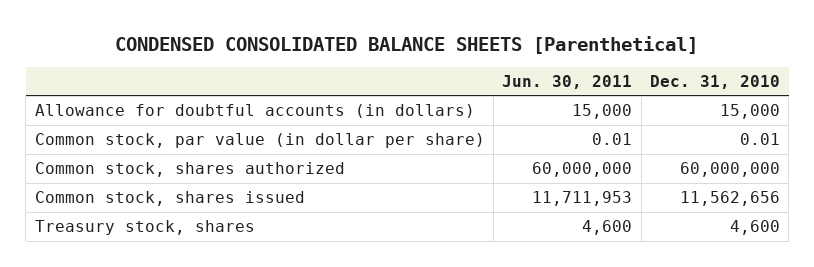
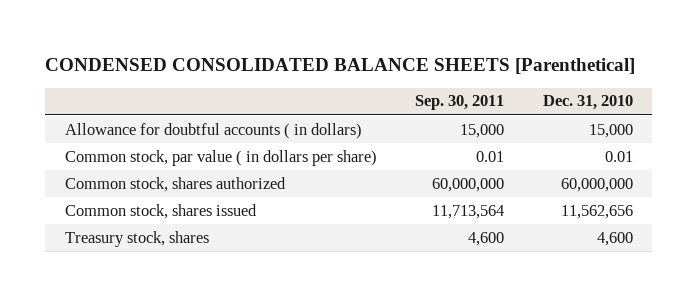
- | Jun. 30, 2011 | Dec. 31, 2010
+ | Sep. 30, 2011 | Dec. 31, 2010
- Allowance for doubtful accounts (in dollars) | 15,000 | 15,000
- Common stock, par value (in dollar per share) | 0.01 | 0.01
+ Allowance for doubtful accounts ( in dollars) | 15,000 | 15,000
+ Common stock, par value ( in dollars per share) | 0.01 | 0.01

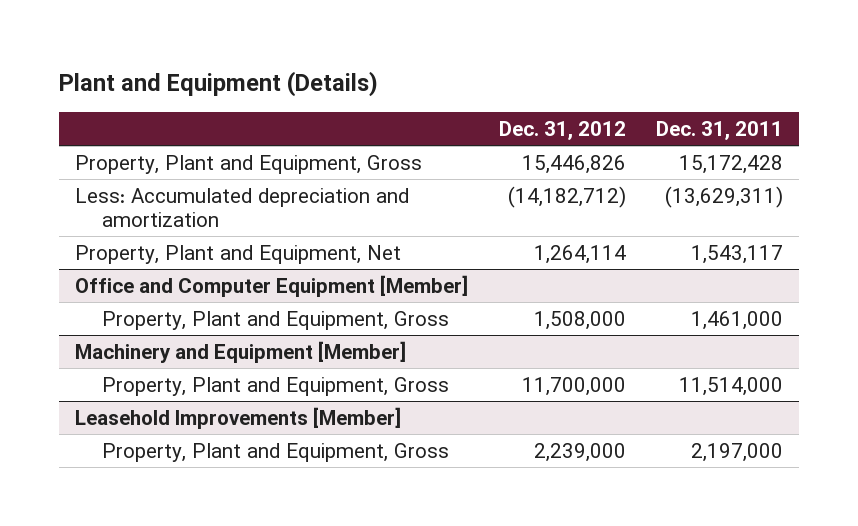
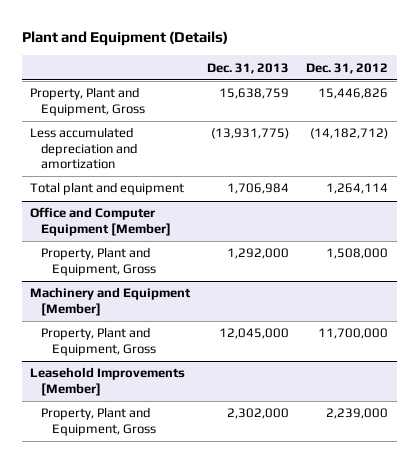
- | Dec. 31, 2012 | Dec. 31, 2011
+ | Dec. 31, 2013 | Dec. 31, 2012
- Less: Accumulated depreciation and amortization | (14,182,712) | (13,629,311)
- Property, Plant and Equipment, Net | 1,264,114 | 1,543,117
+ Less accumulated depreciation and amortization | (13,931,775) | (14,182,712)
+ Total plant and equipment | 1,706,984 | 1,264,114

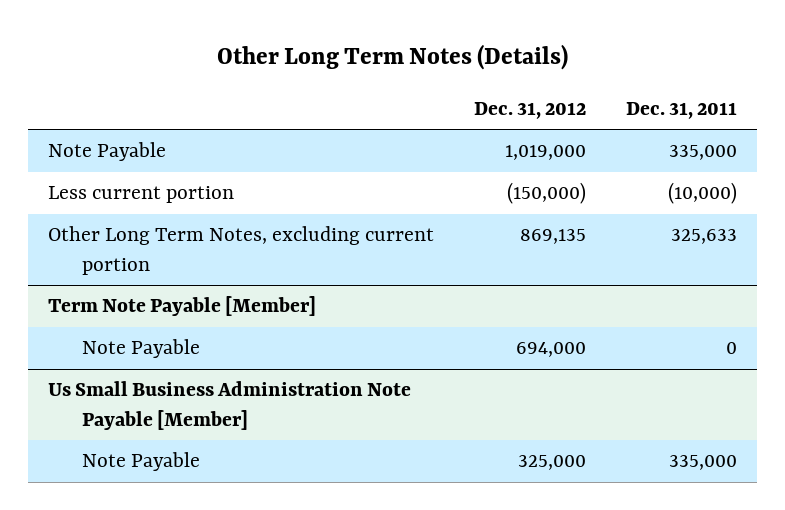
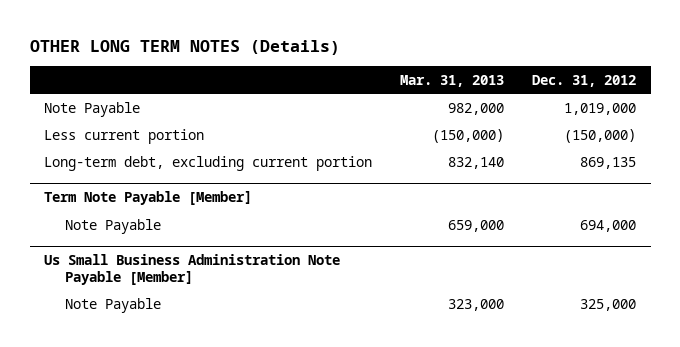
- Other Long Term Notes (Details)
+ OTHER LONG TERM NOTES (Details)
- | Dec. 31, 2012 | Dec. 31, 2011
+ | Mar. 31, 2013 | Dec. 31, 2012
- Other Long Term Notes, excluding current portion | 869,135 | 325,633
+ Long-term debt, excluding current portion | 832,140 | 869,135

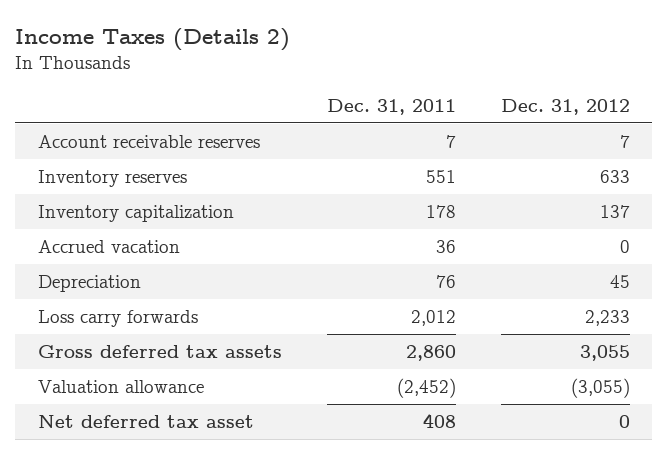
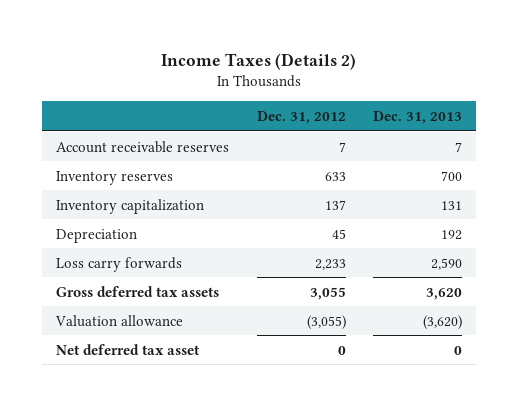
- | Dec. 31, 2011 | Dec. 31, 2012
+ | Dec. 31, 2012 | Dec. 31, 2013
- Accrued vacation | 36 | 0

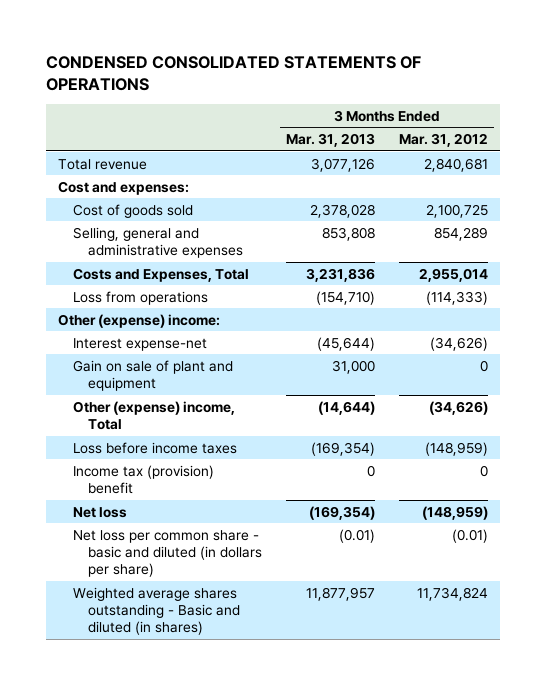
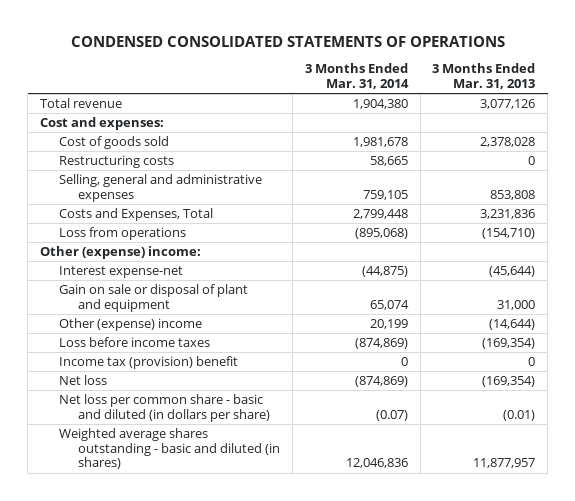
- | 3 Months Ended Mar. 31, 2013 | 3 Months Ended Mar. 31, 2012
+ | 3 Months Ended Mar. 31, 2014 | 3 Months Ended Mar. 31, 2013
+ Restructuring costs | 58,665 | 0
- Gain on sale of plant and equipment | 31,000 | 0
- Other (expense) income, Total | (14,644) | (34,626)
+ Gain on sale or disposal of plant and equipment | 65,074 | 31,000
+ Other (expense) income | 20,199 | (14,644)
- Weighted average shares outstanding - Basic and diluted (in shares) | 11,877,957 | 11,734,824
+ Weighted average shares outstanding - basic and diluted (in shares) | 12,046,836 | 11,877,957

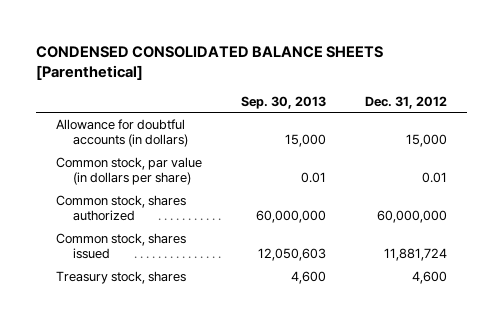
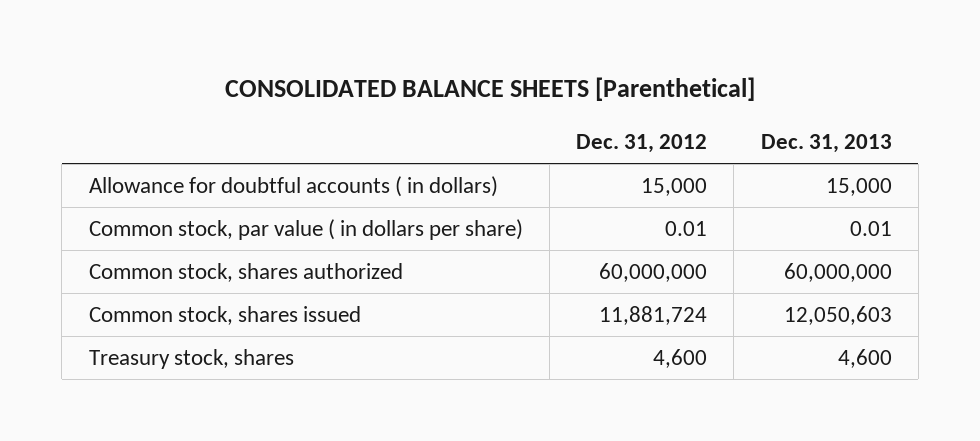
- CONDENSED CONSOLIDATED BALANCE SHEETS [Parenthetical]
+ CONSOLIDATED BALANCE SHEETS [Parenthetical]
- | Sep. 30, 2013 | Dec. 31, 2012
+ | Dec. 31, 2012 | Dec. 31, 2013
- Allowance for doubtful accounts (in dollars) | 15,000 | 15,000
- Common stock, par value (in dollars per share) | 0.01 | 0.01
+ Allowance for doubtful accounts ( in dollars) | 15,000 | 15,000
+ Common stock, par value ( in dollars per share) | 0.01 | 0.01

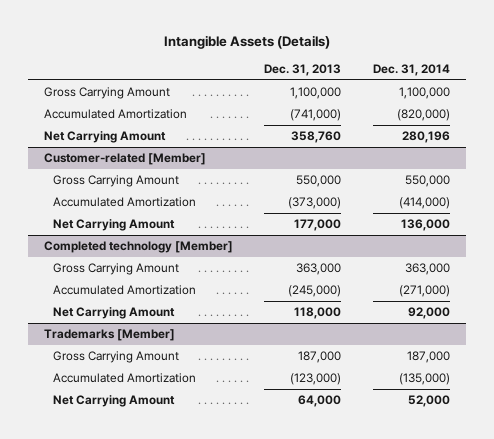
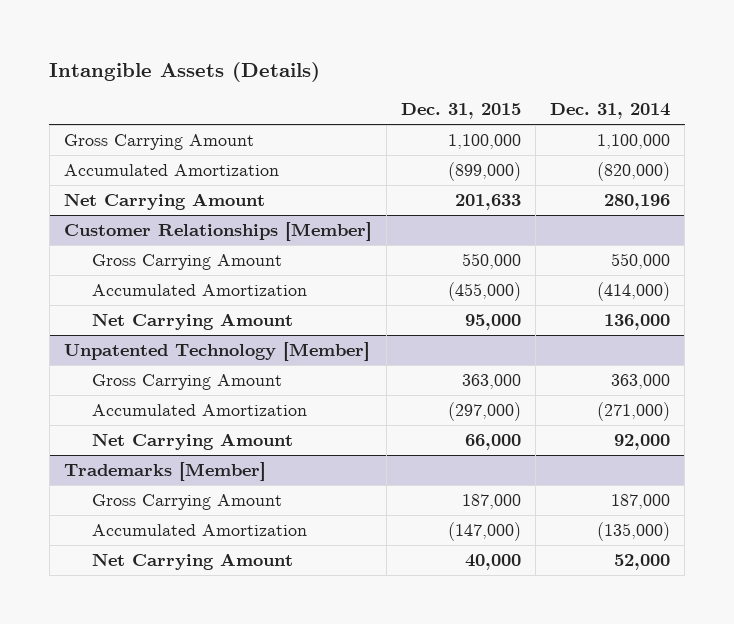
- | Dec. 31, 2013 | Dec. 31, 2014
+ | Dec. 31, 2015 | Dec. 31, 2014
- Customer-related [Member]
+ Customer Relationships [Member]
- Completed technology [Member]
+ Unpatented Technology [Member]

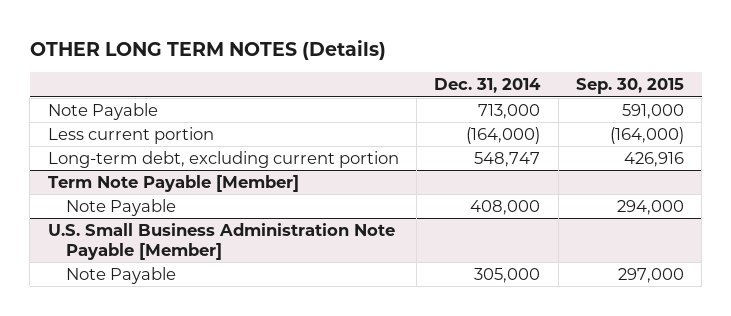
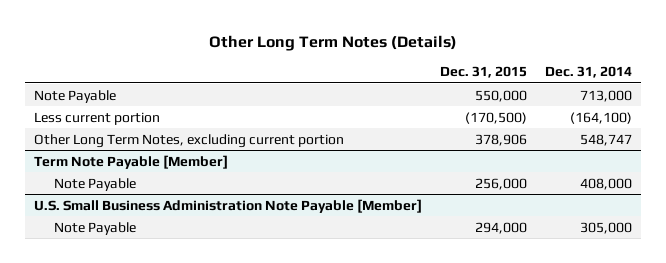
- OTHER LONG TERM NOTES (Details)
+ Other Long Term Notes (Details)
- | Dec. 31, 2014 | Sep. 30, 2015
+ | Dec. 31, 2015 | Dec. 31, 2014
- Less current portion | (164,000) | (164,000)
- Long-term debt, excluding current portion | 548,747 | 426,916
+ Less current portion | (170,500) | (164,100)
+ Other Long Term Notes, excluding current portion | 378,906 | 548,747

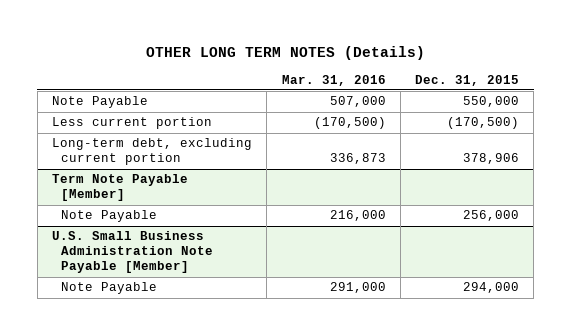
- Other Long Term Notes (Details)
+ OTHER LONG TERM NOTES (Details)
- | Dec. 31, 2015 | Dec. 31, 2014
+ | Mar. 31, 2016 | Dec. 31, 2015
- Other Long Term Notes, excluding current portion | 378,906 | 548,747
+ Long-term debt, excluding current portion | 336,873 | 378,906

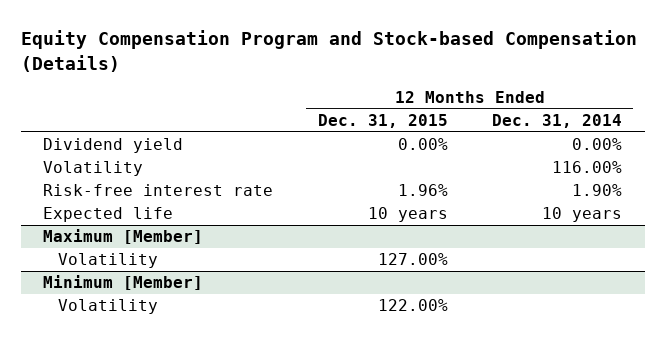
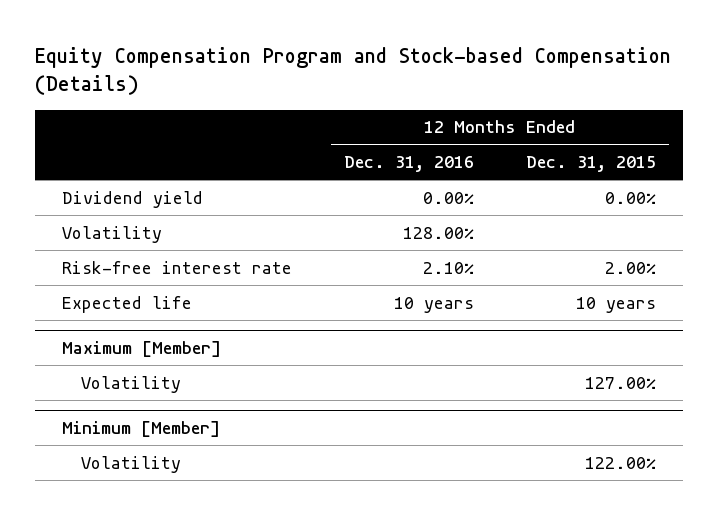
- | 12 Months Ended Dec. 31, 2015 | 12 Months Ended Dec. 31, 2014
+ | 12 Months Ended Dec. 31, 2016 | 12 Months Ended Dec. 31, 2015
- Risk-free interest rate | 1.96% | 1.90%
+ Risk-free interest rate | 2.10% | 2.00%

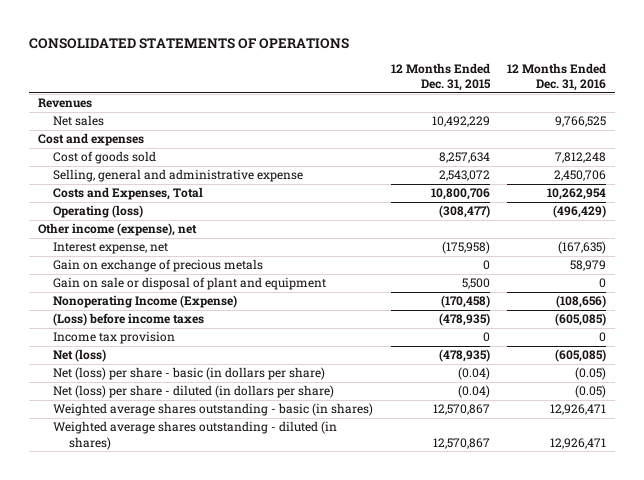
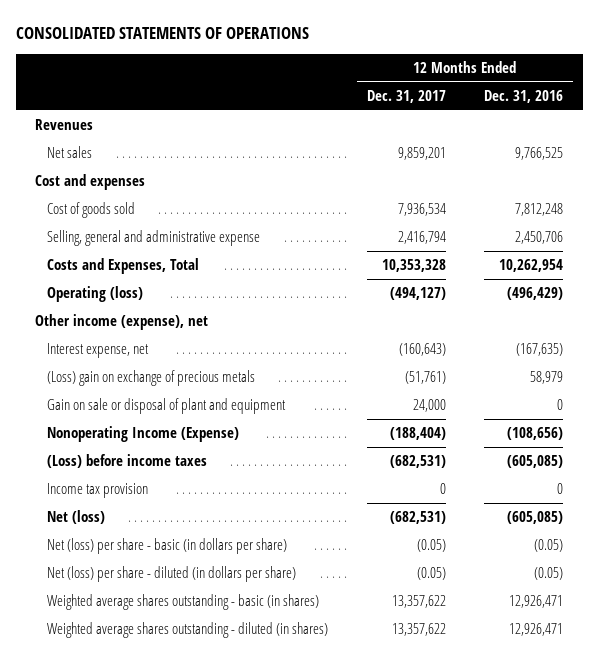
- | 12 Months Ended Dec. 31, 2015 | 12 Months Ended Dec. 31, 2016
+ | 12 Months Ended Dec. 31, 2017 | 12 Months Ended Dec. 31, 2016
- Gain on exchange of precious metals | 0 | 58,979
+ (Loss) gain on exchange of precious metals | (51,761) | 58,979

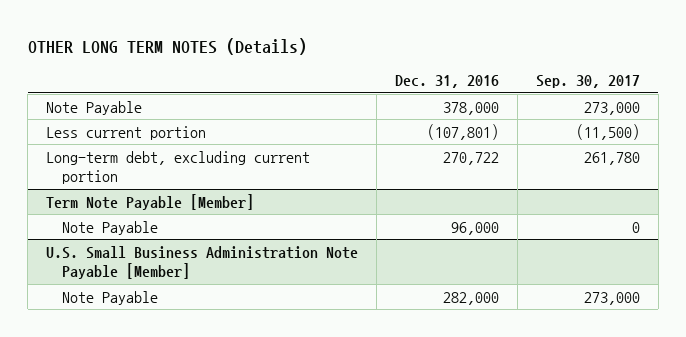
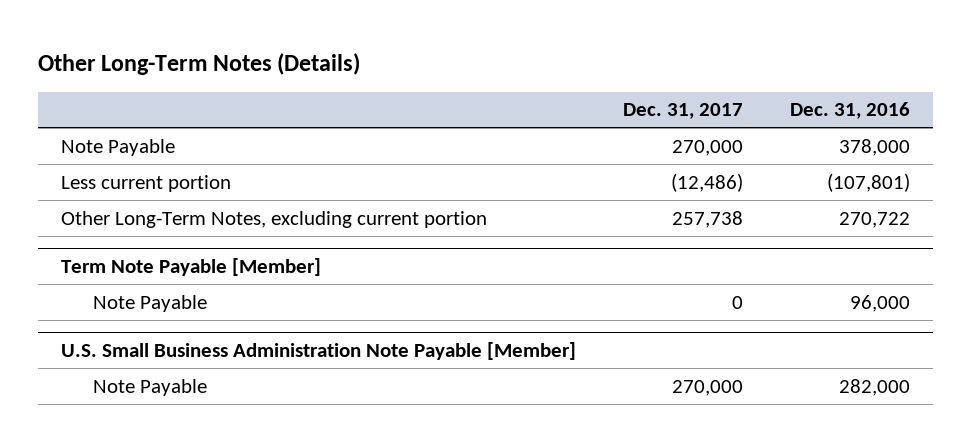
- OTHER LONG TERM NOTES (Details)
+ Other Long-Term Notes (Details)
- | Dec. 31, 2016 | Sep. 30, 2017
+ | Dec. 31, 2017 | Dec. 31, 2016
- Long-term debt, excluding current portion | 270,722 | 261,780
+ Other Long-Term Notes, excluding current portion | 257,738 | 270,722

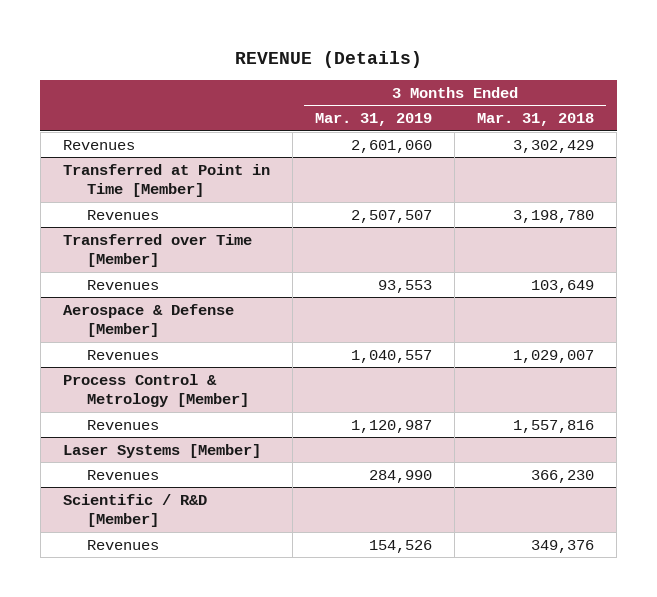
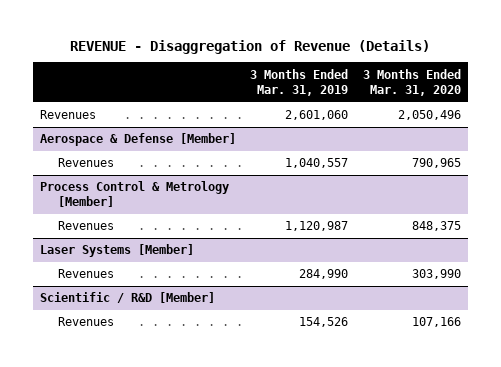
- REVENUE (Details)
+ REVENUE - Disaggregation of Revenue (Details)
- | 3 Months Ended Mar. 31, 2019 | 3 Months Ended Mar. 31, 2018
+ | 3 Months Ended Mar. 31, 2019 | 3 Months Ended Mar. 31, 2020
- Transferred at Point in Time [Member]
- Revenues | 2,507,507 | 3,198,780
- Transferred over Time [Member]
- Revenues | 93,553 | 103,649

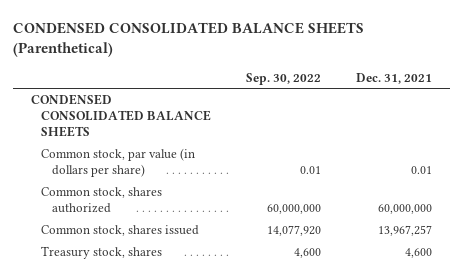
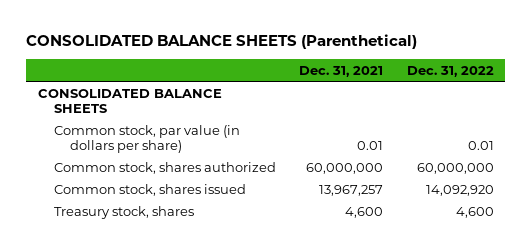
- CONDENSED CONSOLIDATED BALANCE SHEETS (Parenthetical)
+ CONSOLIDATED BALANCE SHEETS (Parenthetical)
- | Sep. 30, 2022 | Dec. 31, 2021
+ | Dec. 31, 2021 | Dec. 31, 2022
- CONDENSED CONSOLIDATED BALANCE SHEETS
+ CONSOLIDATED BALANCE SHEETS

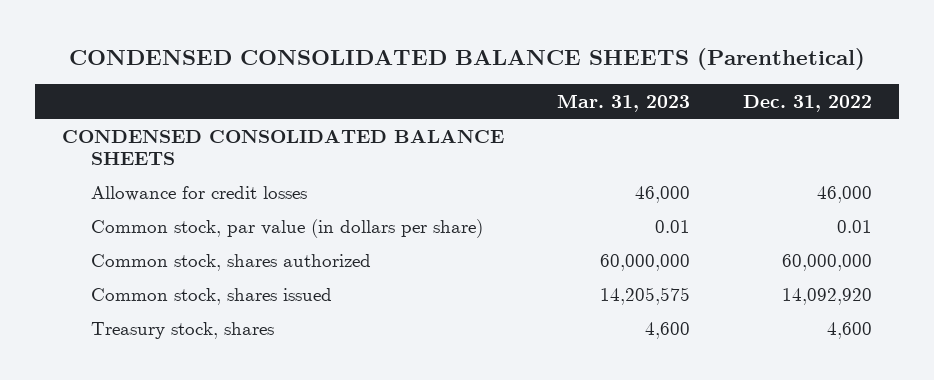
- CONSOLIDATED BALANCE SHEETS (Parenthetical)
+ CONDENSED CONSOLIDATED BALANCE SHEETS (Parenthetical)
- | Dec. 31, 2021 | Dec. 31, 2022
+ | Mar. 31, 2023 | Dec. 31, 2022
- CONSOLIDATED BALANCE SHEETS
+ CONDENSED CONSOLIDATED BALANCE SHEETS
+ Allowance for credit losses | 46,000 | 46,000

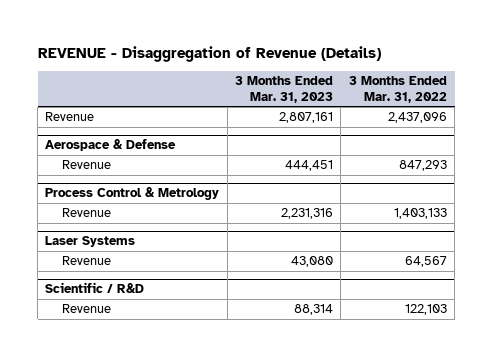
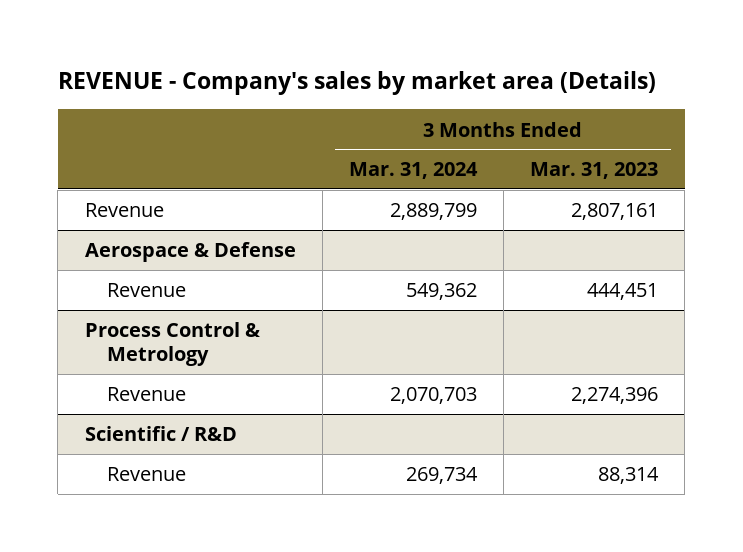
- REVENUE - Disaggregation of Revenue (Details)
+ REVENUE - Company's sales by market area (Details)
- | 3 Months Ended Mar. 31, 2023 | 3 Months Ended Mar. 31, 2022
+ | 3 Months Ended Mar. 31, 2024 | 3 Months Ended Mar. 31, 2023
@ Process Control & Metrology
- Revenue | 2,231,316 | 1,403,133
- Laser Systems
- Revenue | 43,080 | 64,567
@ Process Control & Metrology
+ Revenue | 2,070,703 | 2,274,396

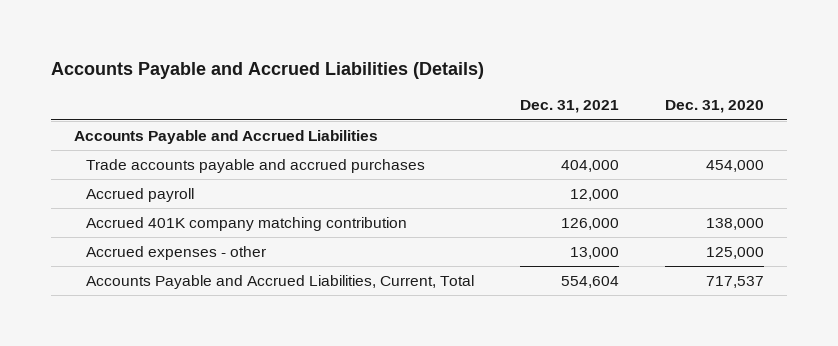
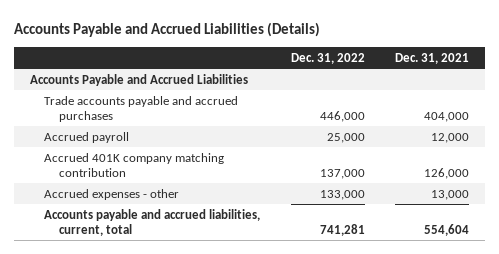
- | Dec. 31, 2021 | Dec. 31, 2020
+ | Dec. 31, 2022 | Dec. 31, 2021
- Accounts Payable and Accrued Liabilities, Current, Total | 554,604 | 717,537
+ Accounts payable and accrued liabilities, current, total | 741,281 | 554,604

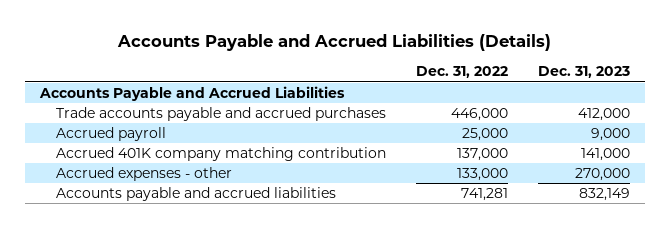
- | Dec. 31, 2022 | Dec. 31, 2021
+ | Dec. 31, 2022 | Dec. 31, 2023
- Accounts payable and accrued liabilities, current, total | 741,281 | 554,604
+ Accounts payable and accrued liabilities | 741,281 | 832,149

